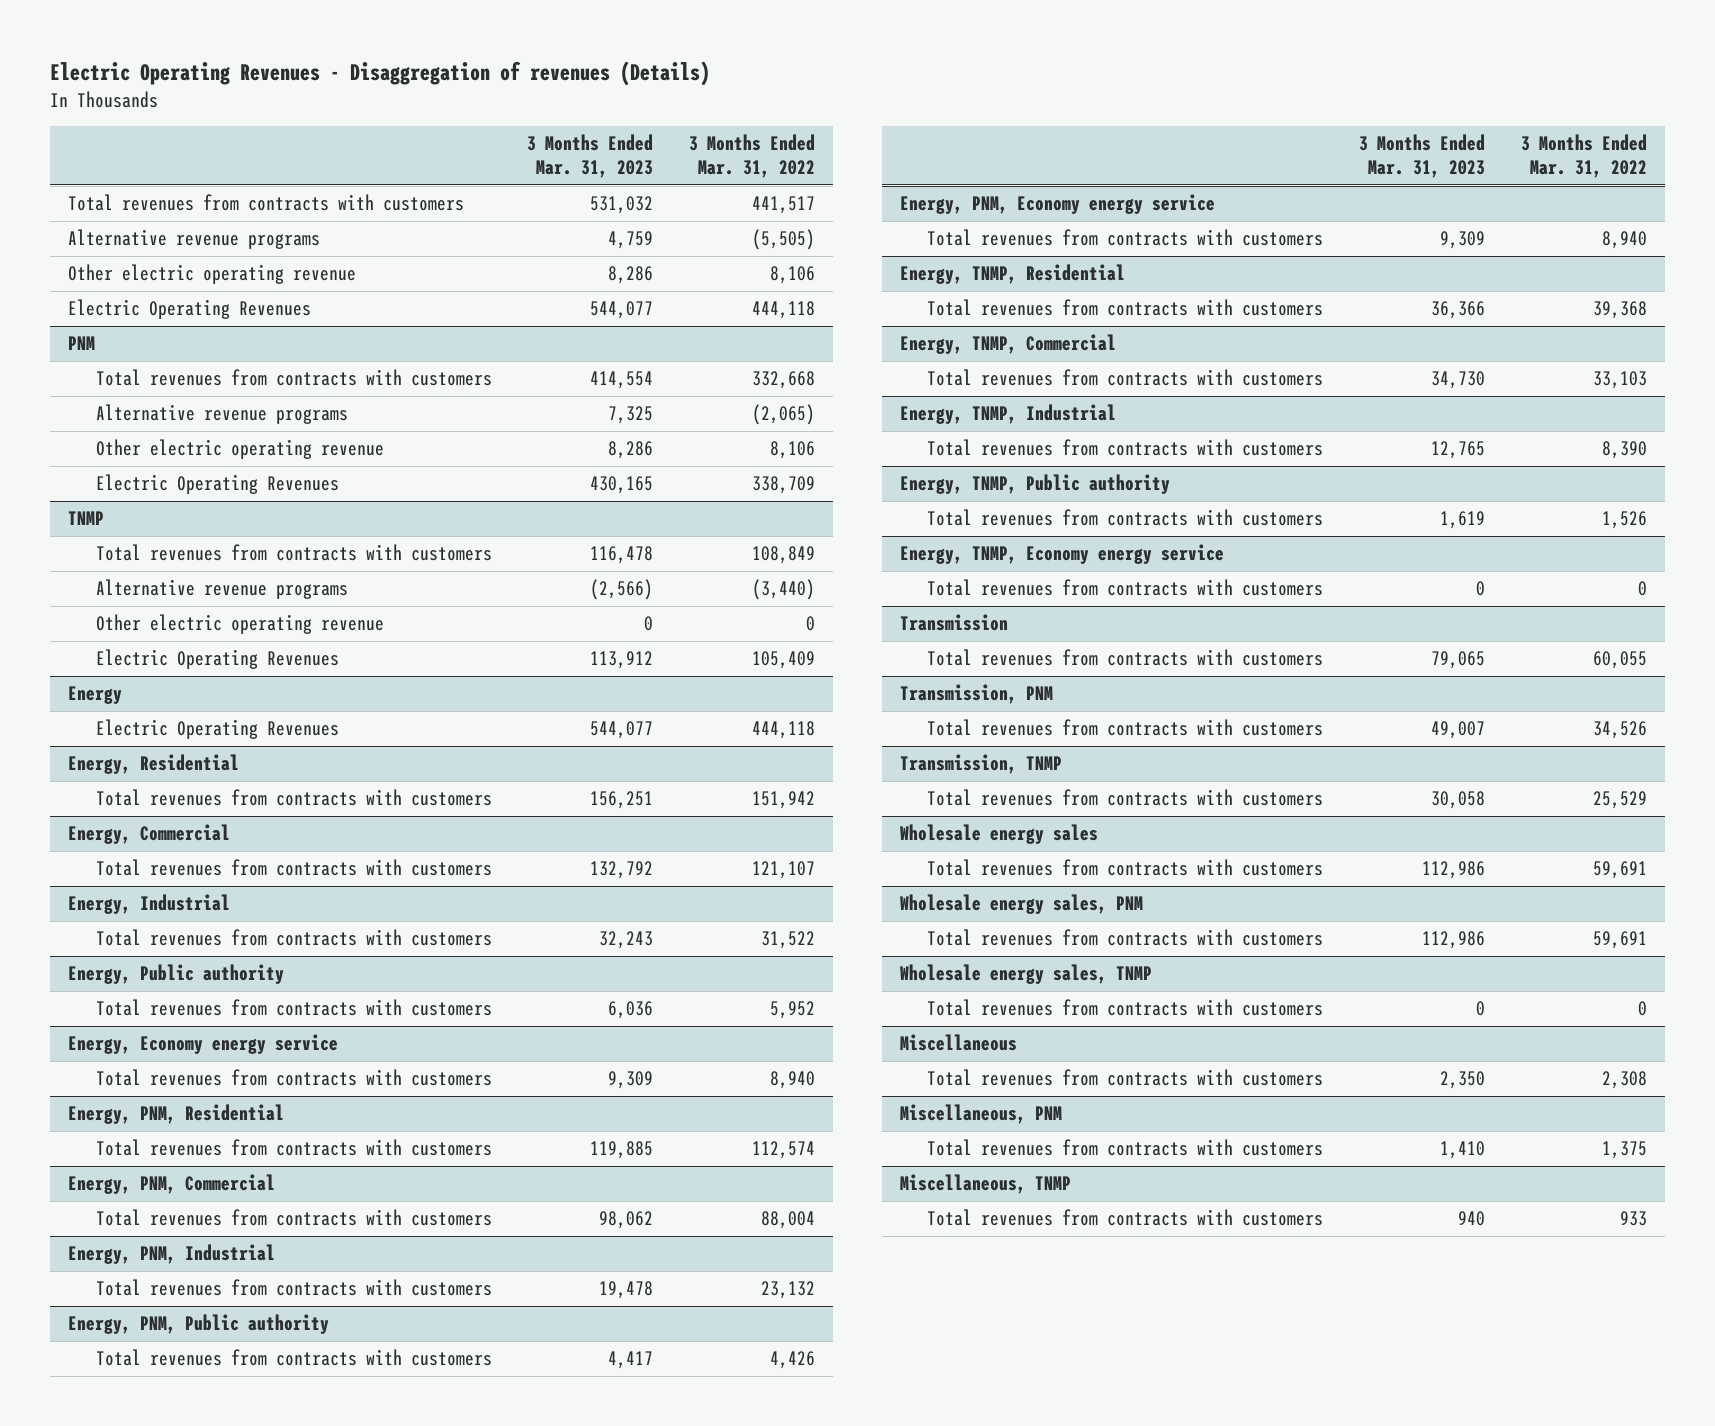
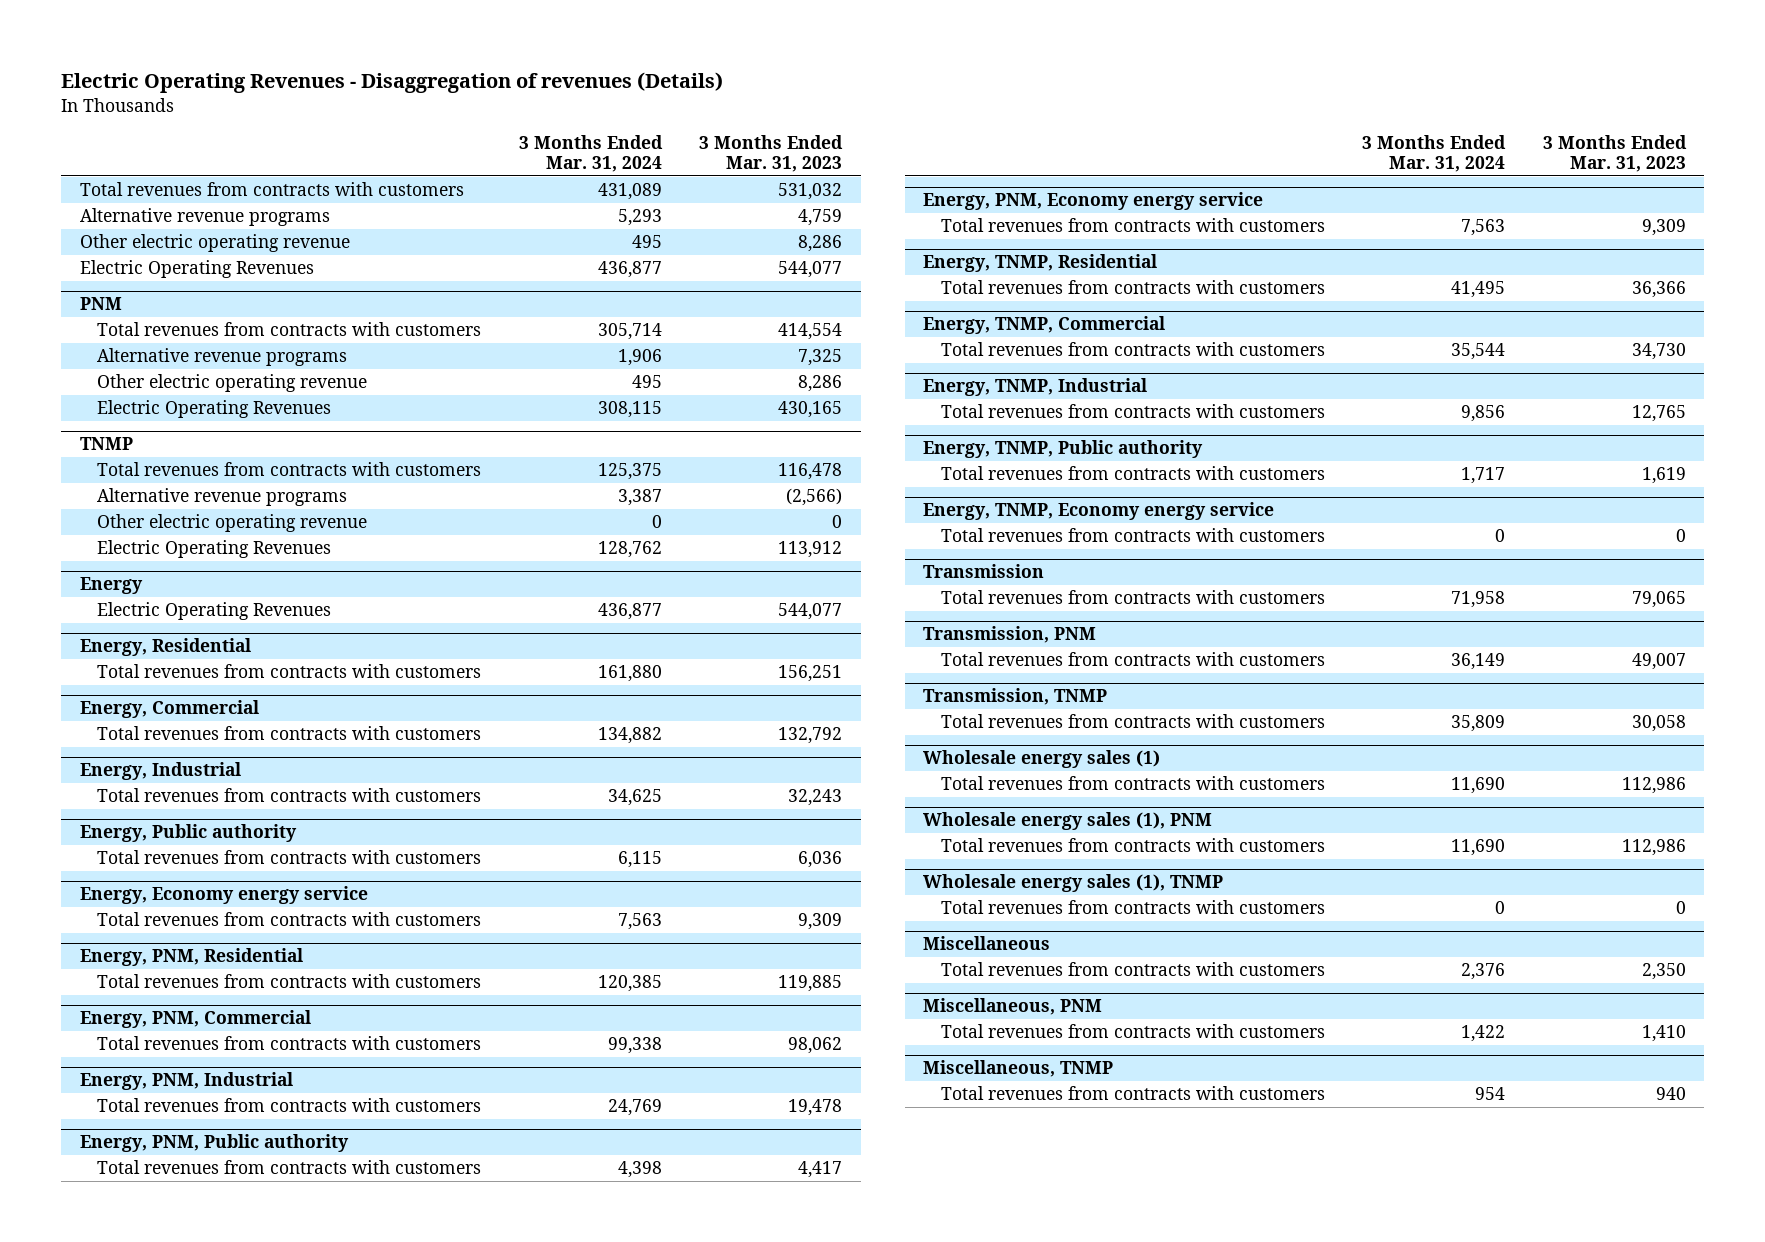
- | 3 Months Ended Mar. 31, 2023 | 3 Months Ended Mar. 31, 2022
+ | 3 Months Ended Mar. 31, 2024 | 3 Months Ended Mar. 31, 2023
- Wholesale energy sales
+ Wholesale energy sales (1)
- Wholesale energy sales, PNM
+ Wholesale energy sales (1), PNM
- Wholesale energy sales, TNMP
+ Wholesale energy sales (1), TNMP

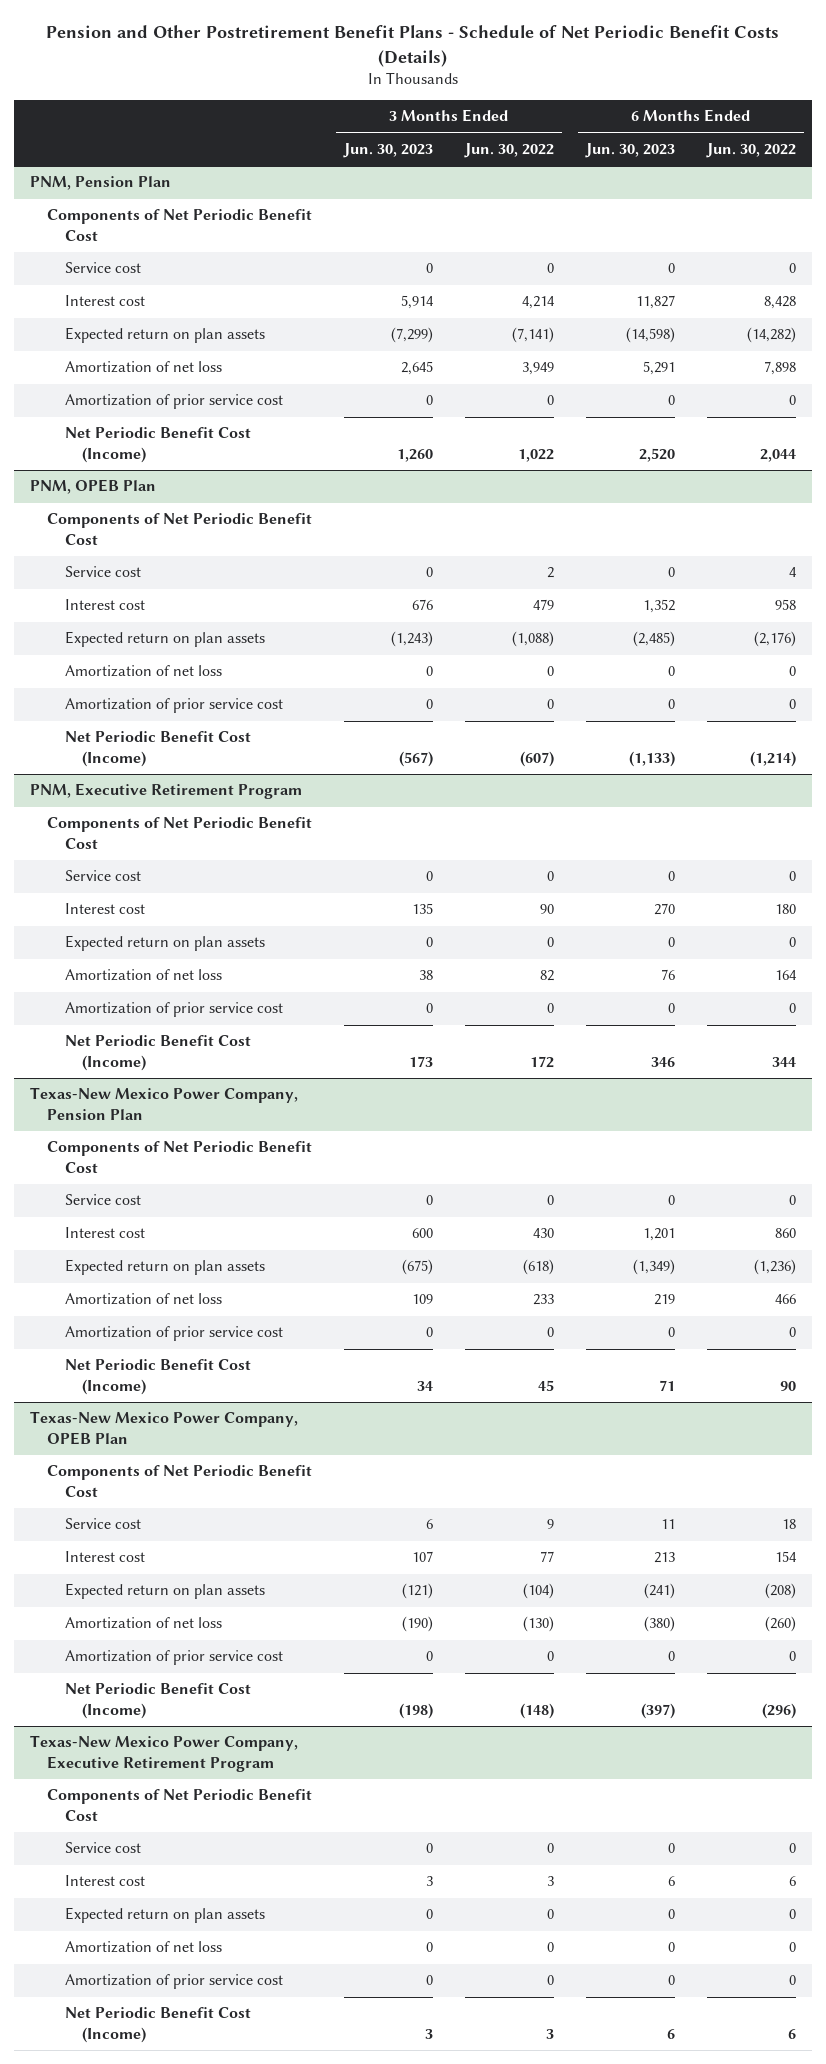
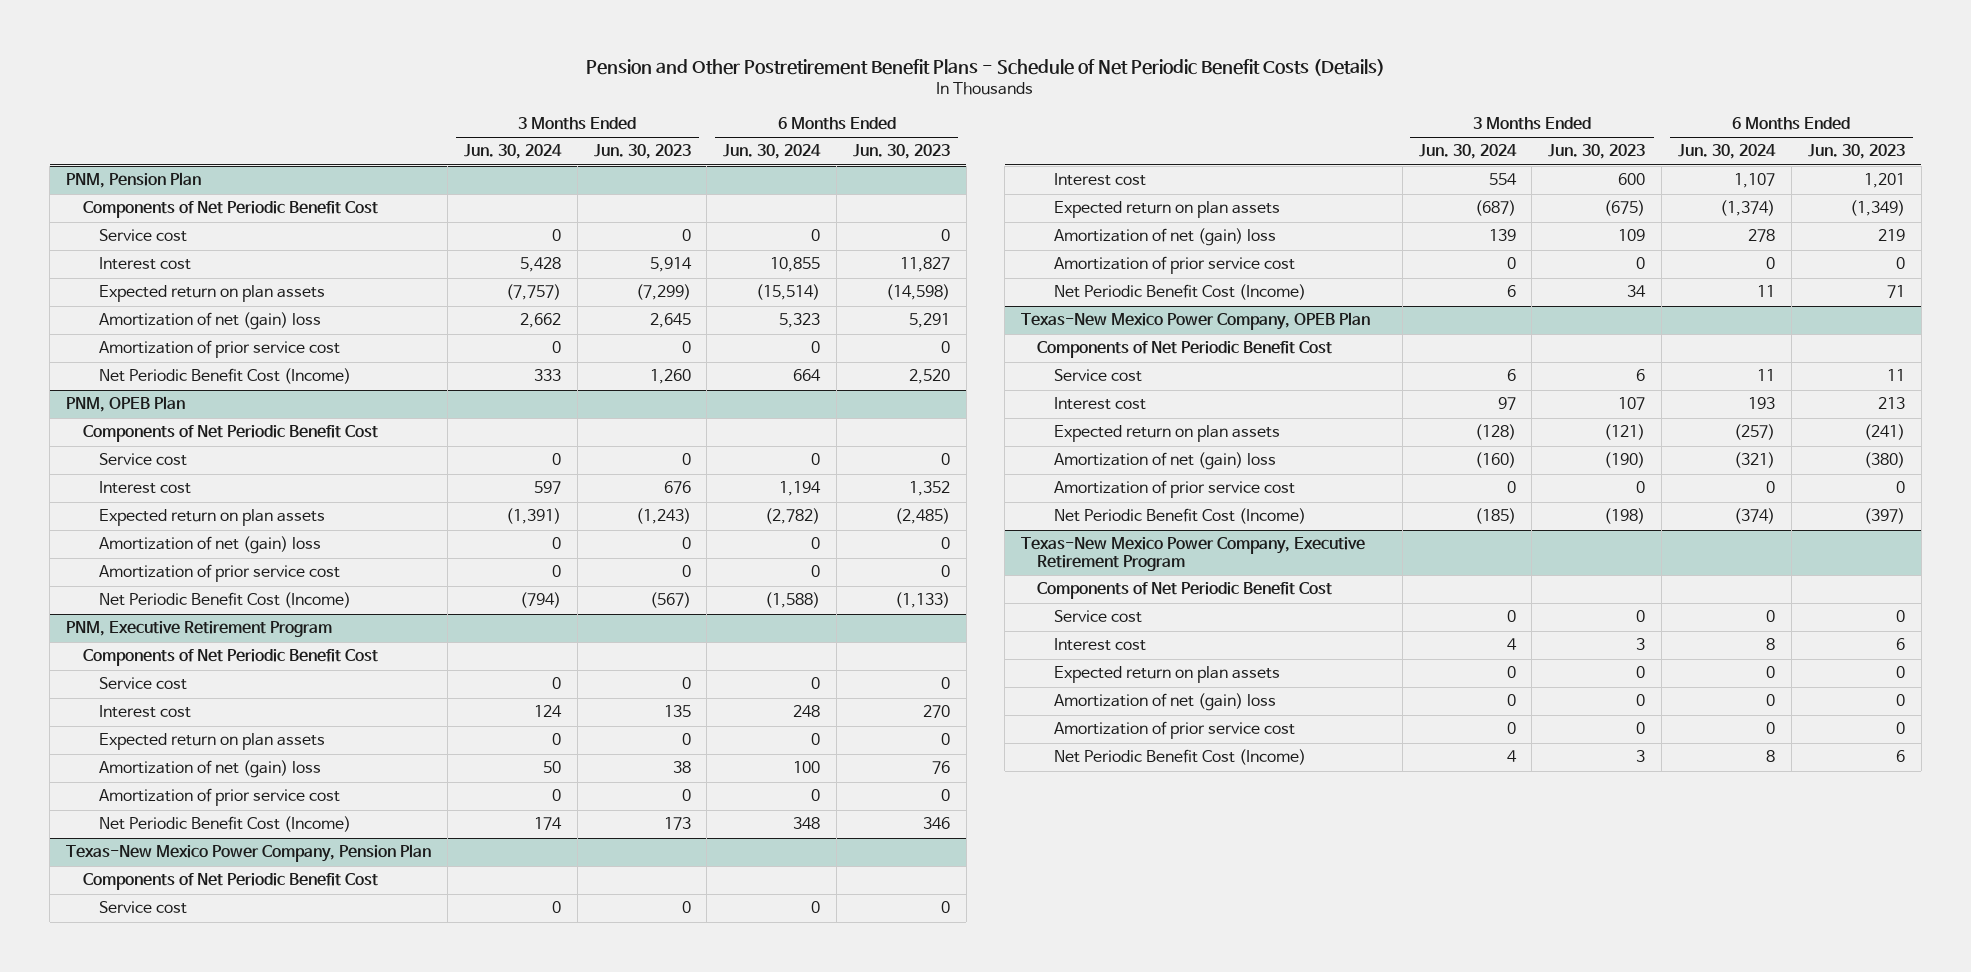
- | 3 Months Ended Jun. 30, 2023 | 3 Months Ended Jun. 30, 2022 | 6 Months Ended Jun. 30, 2023 | 6 Months Ended Jun. 30, 2022
+ | 3 Months Ended Jun. 30, 2024 | 3 Months Ended Jun. 30, 2023 | 6 Months Ended Jun. 30, 2024 | 6 Months Ended Jun. 30, 2023
@ PNM, Pension Plan
- Amortization of net loss | 2,645 | 3,949 | 5,291 | 7,898
+ Amortization of net (gain) loss | 2,662 | 2,645 | 5,323 | 5,291
@ PNM, OPEB Plan
- Amortization of net loss | 0 | 0 | 0 | 0
+ Amortization of net (gain) loss | 0 | 0 | 0 | 0
@ PNM, Executive Retirement Program
- Amortization of net loss | 38 | 82 | 76 | 164
+ Amortization of net (gain) loss | 50 | 38 | 100 | 76
@ Texas-New Mexico Power Company, Pension Plan
- Amortization of net loss | 109 | 233 | 219 | 466
+ Amortization of net (gain) loss | 139 | 109 | 278 | 219
@ Texas-New Mexico Power Company, OPEB Plan
- Amortization of net loss | (190) | (130) | (380) | (260)
+ Amortization of net (gain) loss | (160) | (190) | (321) | (380)
@ Texas-New Mexico Power Company, Executive Retirement Program
- Amortization of net loss | 0 | 0 | 0 | 0
+ Amortization of net (gain) loss | 0 | 0 | 0 | 0

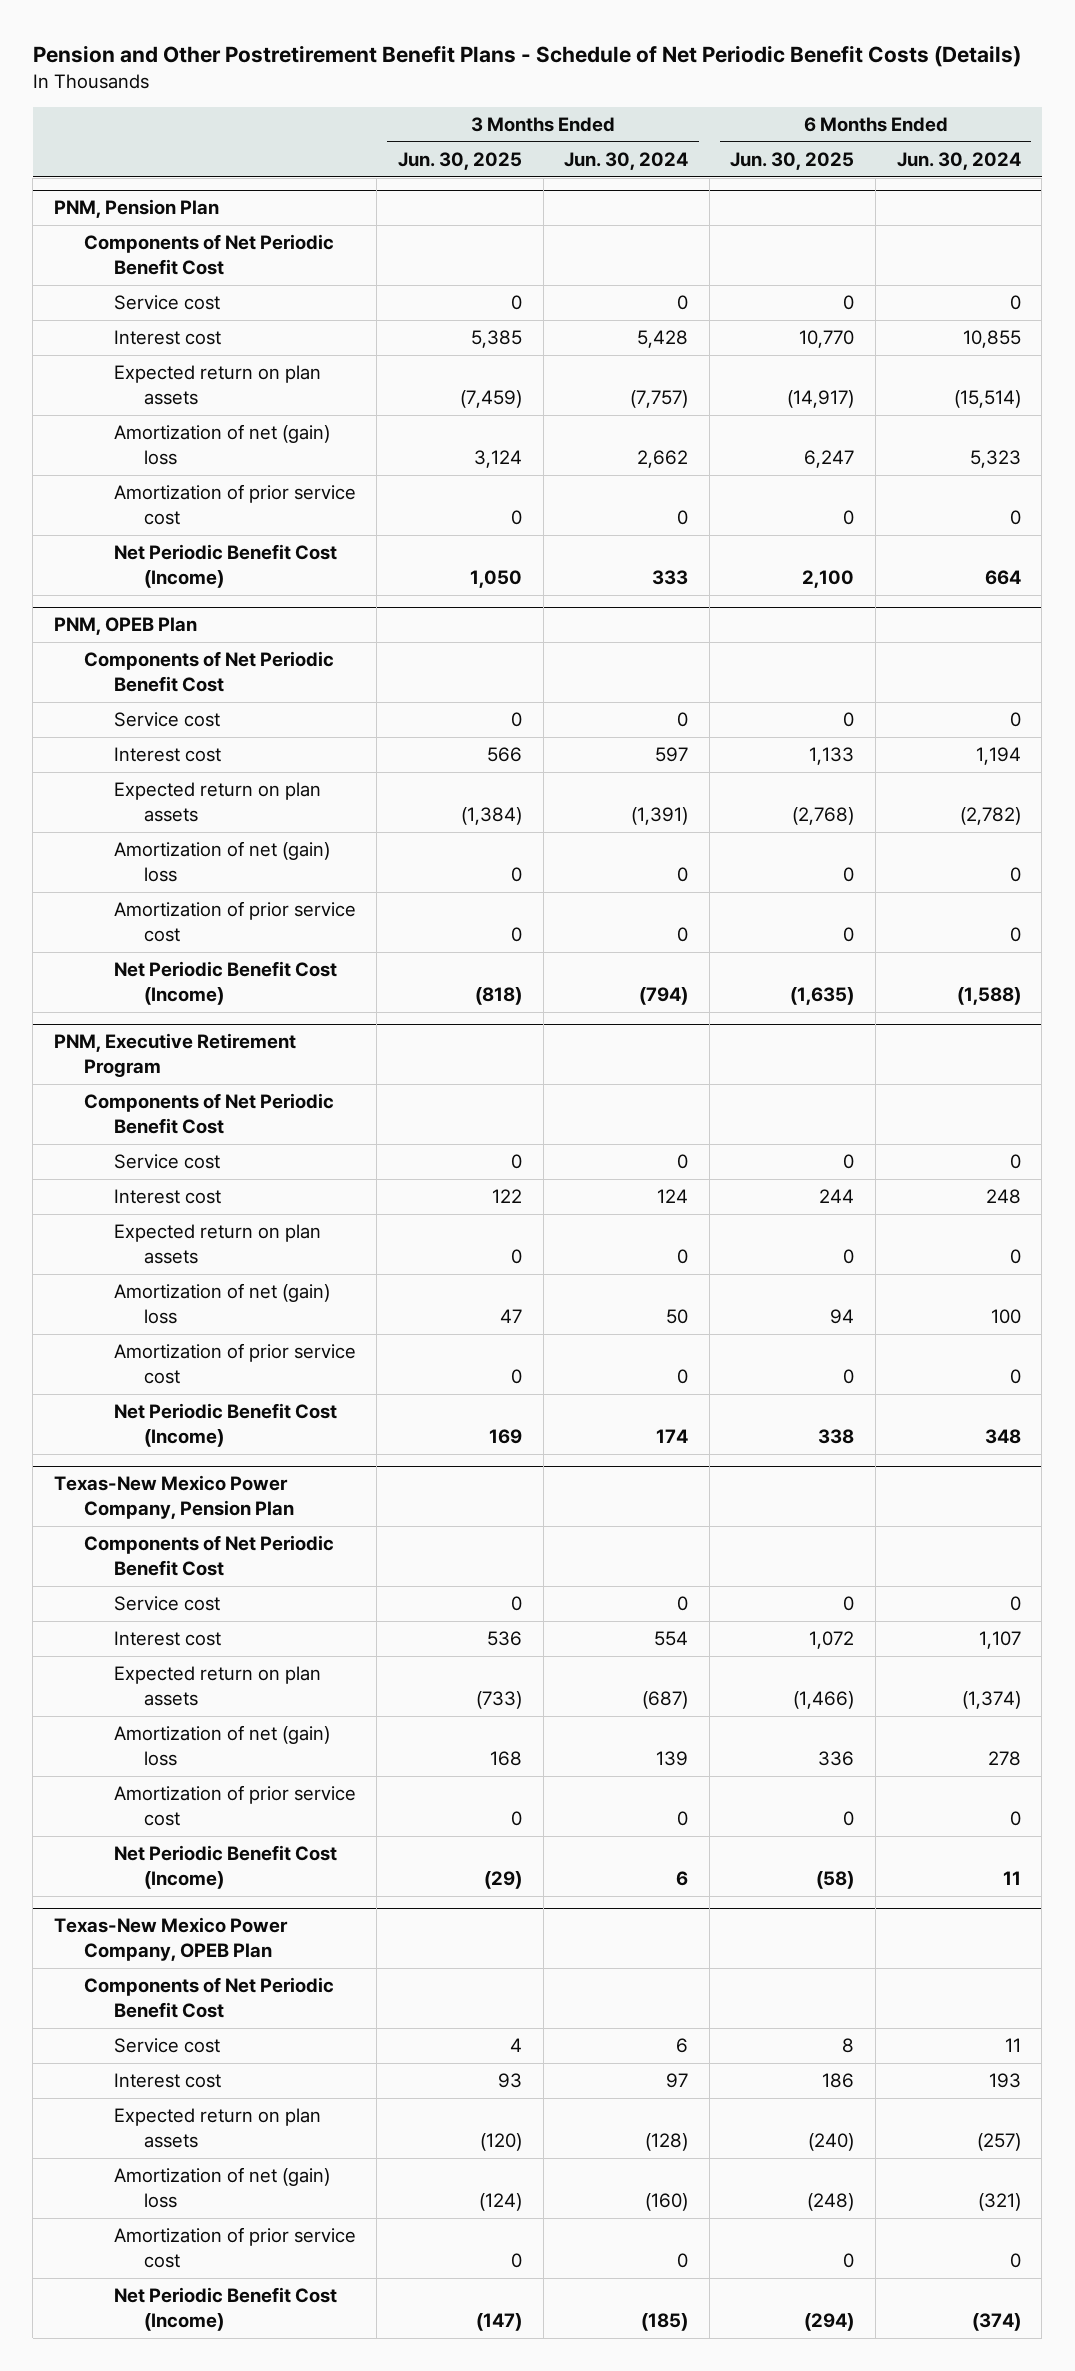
- | 3 Months Ended Jun. 30, 2024 | 3 Months Ended Jun. 30, 2023 | 6 Months Ended Jun. 30, 2024 | 6 Months Ended Jun. 30, 2023
+ | 3 Months Ended Jun. 30, 2025 | 3 Months Ended Jun. 30, 2024 | 6 Months Ended Jun. 30, 2025 | 6 Months Ended Jun. 30, 2024
- Texas-New Mexico Power Company, Executive Retirement Program
- Components of Net Periodic Benefit Cost
- Service cost | 0 | 0 | 0 | 0
- Interest cost | 4 | 3 | 8 | 6
- Expected return on plan assets | 0 | 0 | 0 | 0
- Amortization of net (gain) loss | 0 | 0 | 0 | 0
- Amortization of prior service cost | 0 | 0 | 0 | 0
- Net Periodic Benefit Cost (Income) | 4 | 3 | 8 | 6

